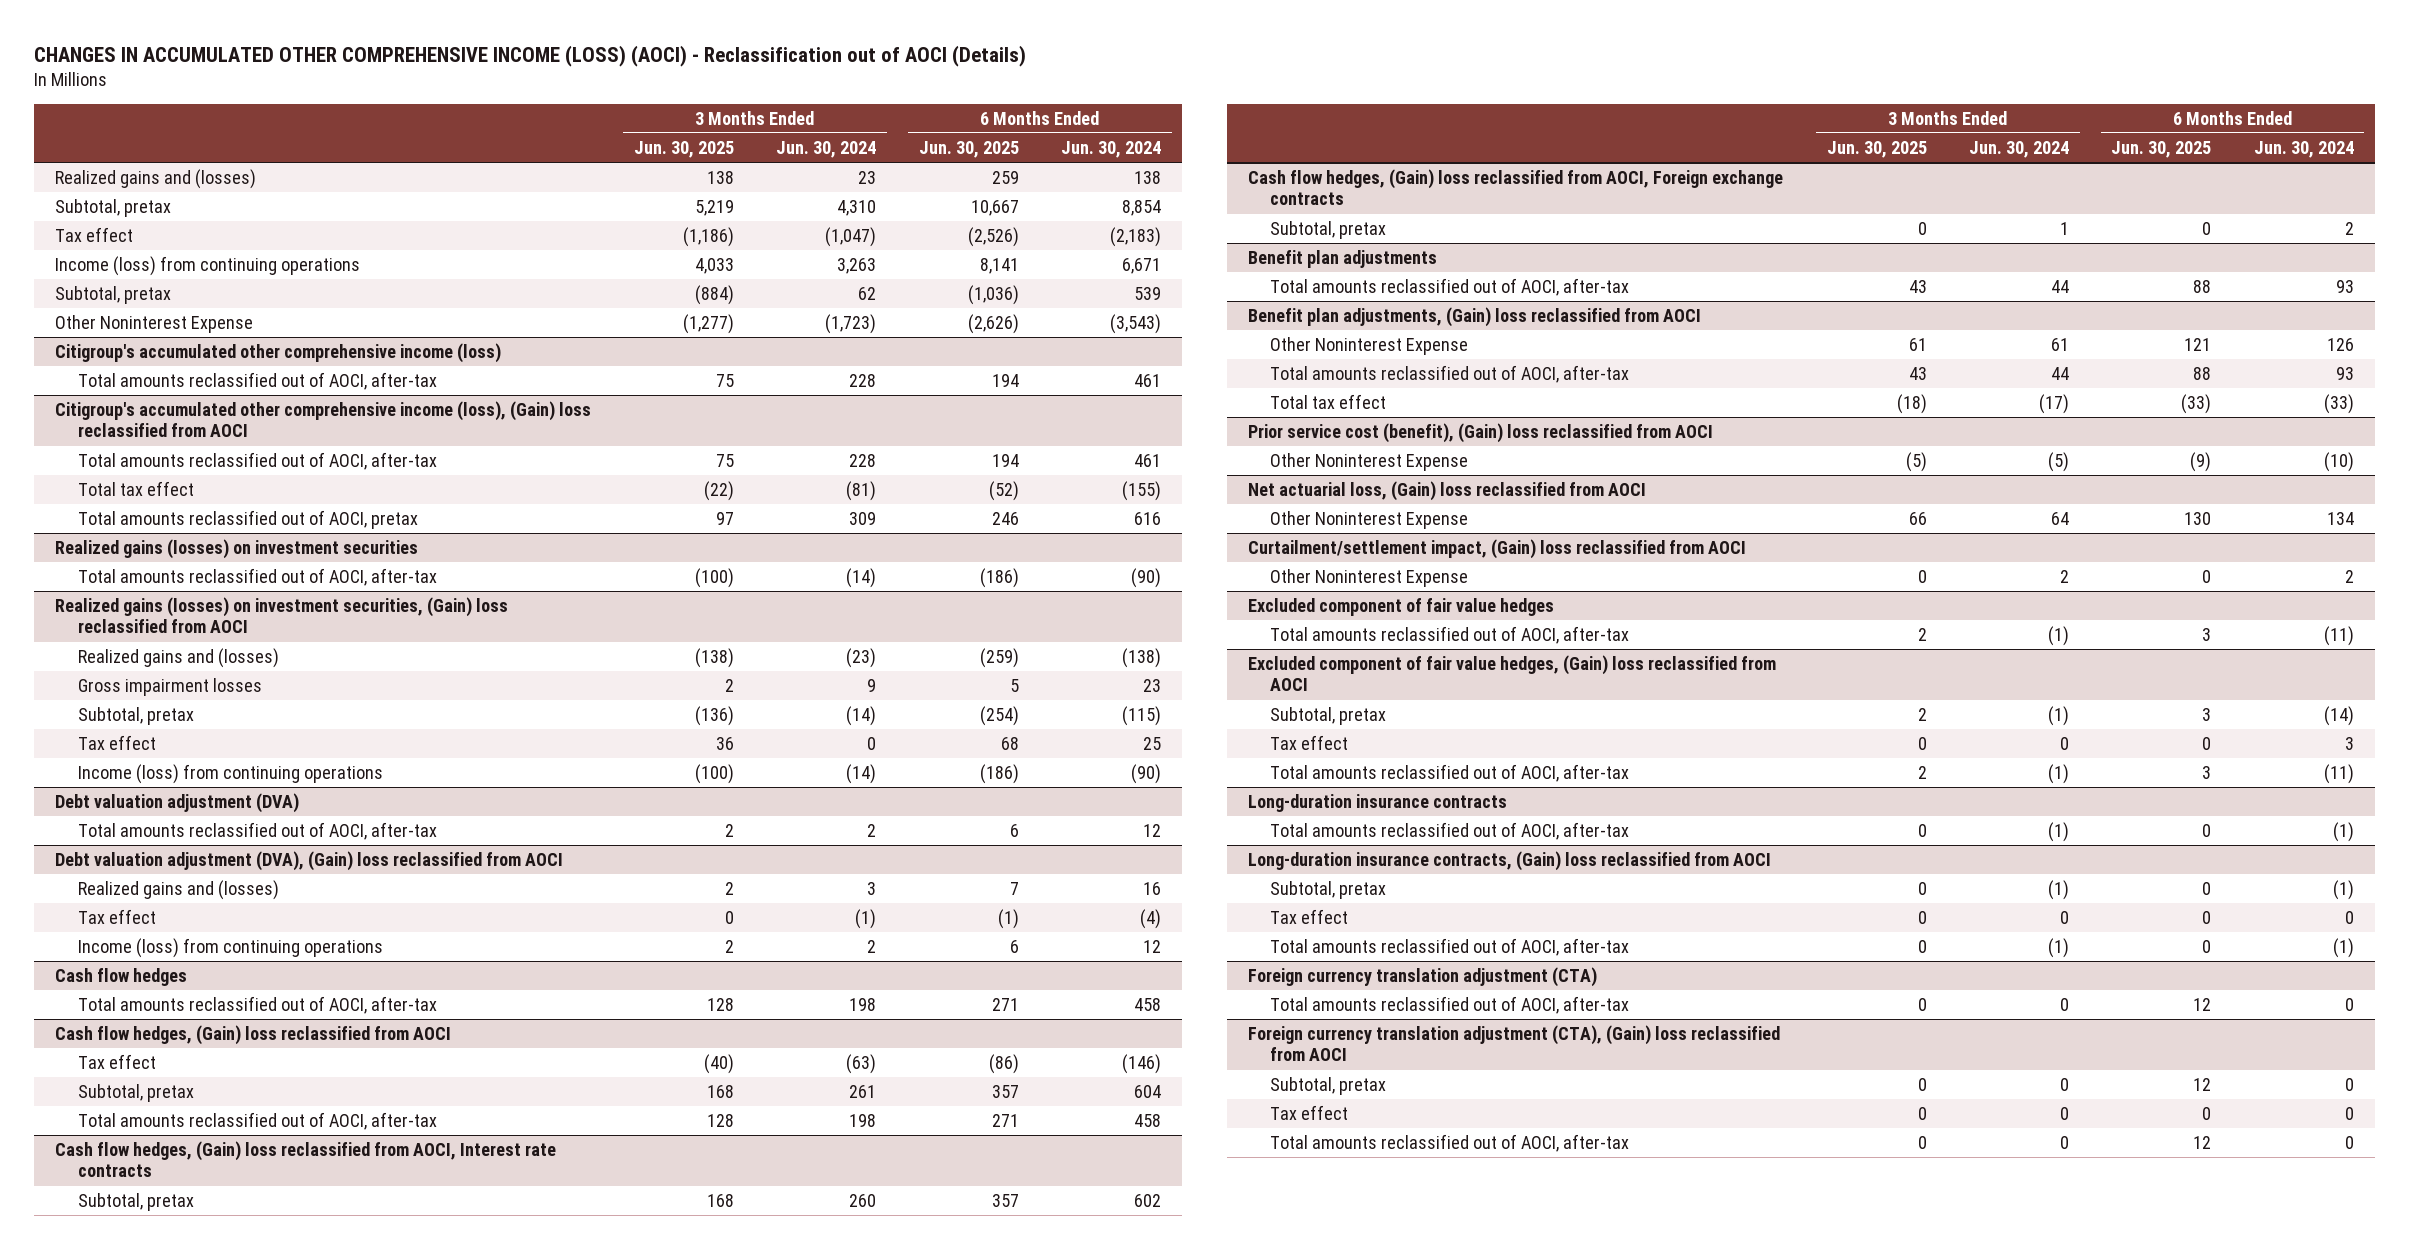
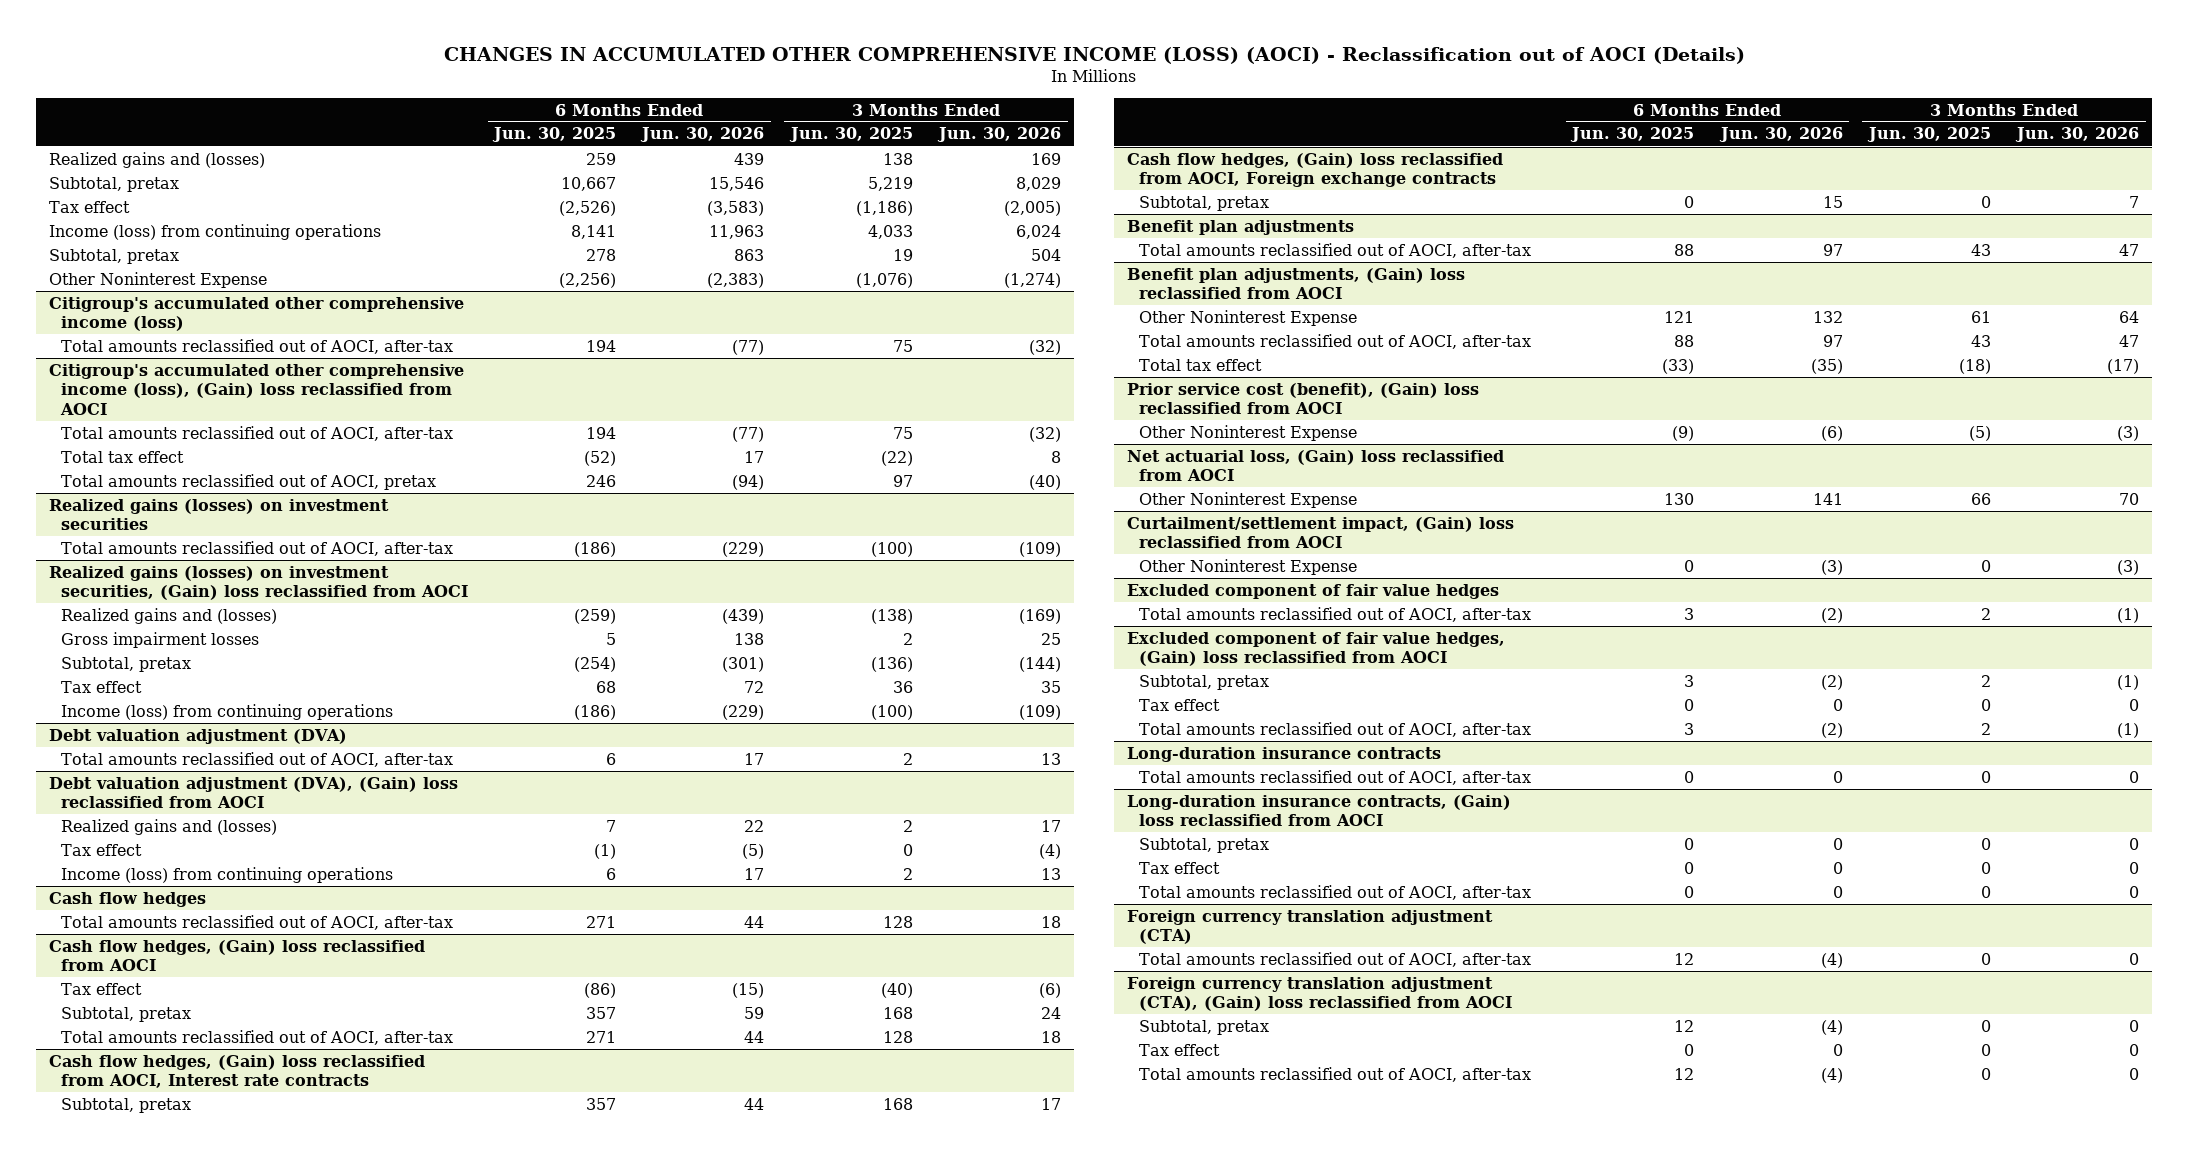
- | 3 Months Ended Jun. 30, 2025 | 3 Months Ended Jun. 30, 2024 | 6 Months Ended Jun. 30, 2025 | 6 Months Ended Jun. 30, 2024
+ | 6 Months Ended Jun. 30, 2025 | 6 Months Ended Jun. 30, 2026 | 3 Months Ended Jun. 30, 2025 | 3 Months Ended Jun. 30, 2026
- Subtotal, pretax | (884) | 62 | (1,036) | 539
- Other Noninterest Expense | (1,277) | (1,723) | (2,626) | (3,543)
+ Subtotal, pretax | 278 | 863 | 19 | 504
+ Other Noninterest Expense | (2,256) | (2,383) | (1,076) | (1,274)

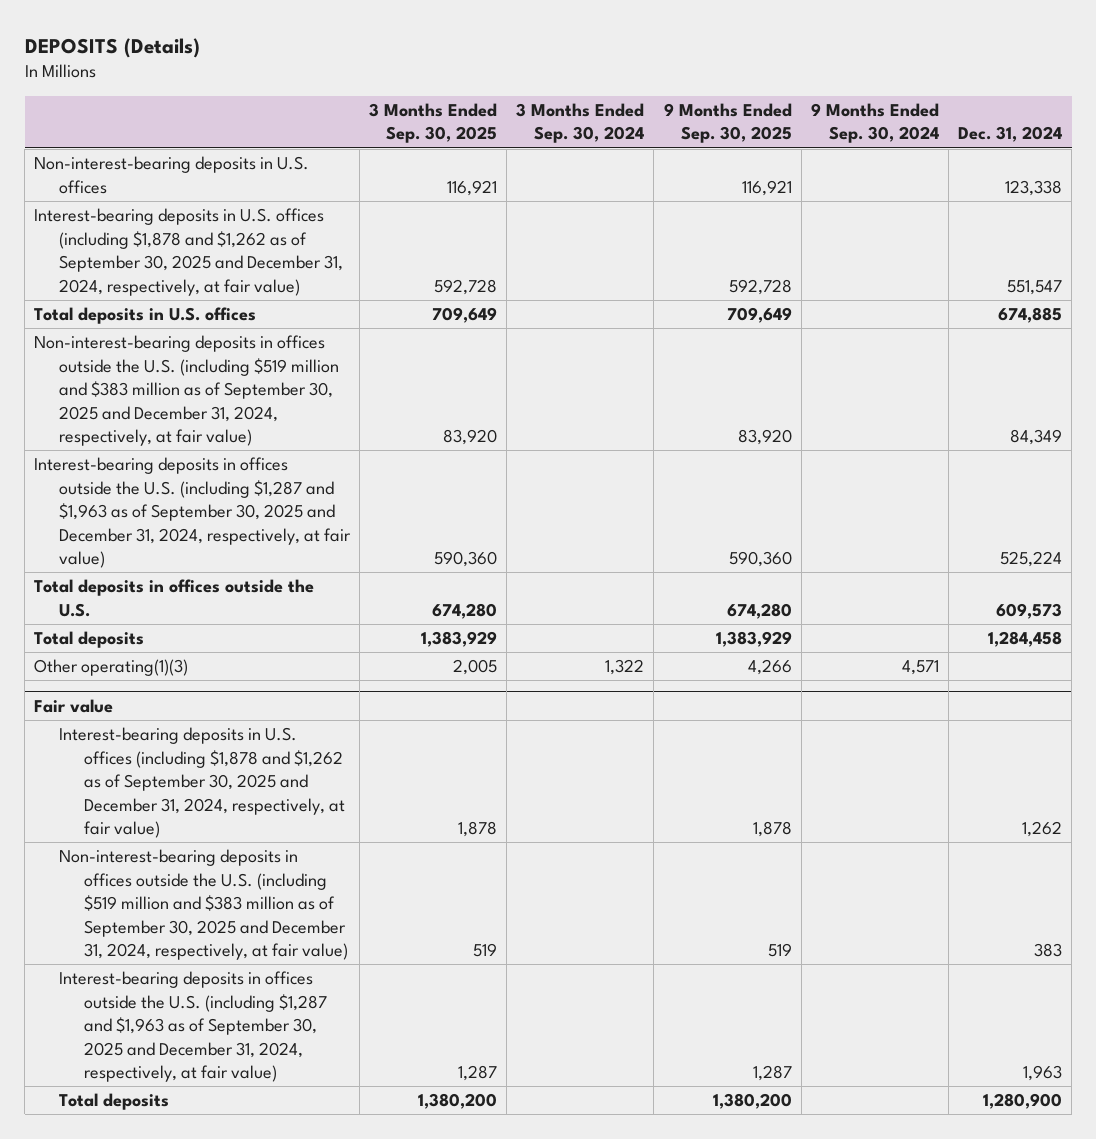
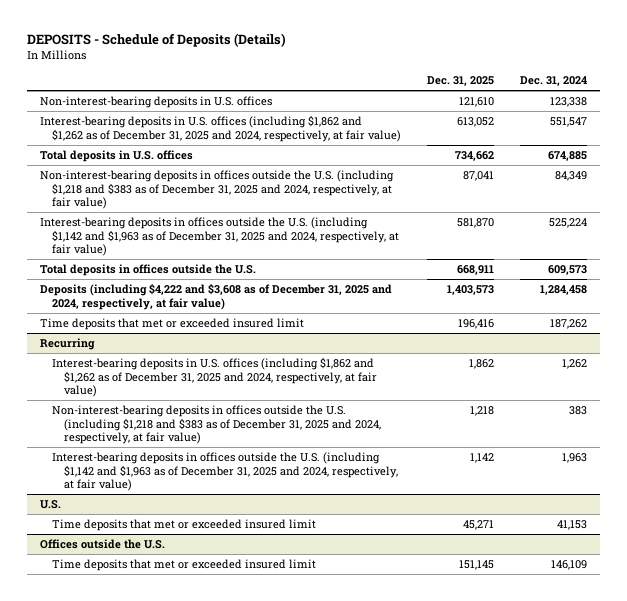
- DEPOSITS (Details)
+ DEPOSITS - Schedule of Deposits (Details)
- | 3 Months Ended Sep. 30, 2025 | 3 Months Ended Sep. 30, 2024 | 9 Months Ended Sep. 30, 2025 | 9 Months Ended Sep. 30, 2024 | Dec. 31, 2024
+ | Dec. 31, 2025 | Dec. 31, 2024
- Interest-bearing deposits in U.S. offices (including $1,878 and $1,262 as of September 30, 2025 and December 31, 2024, respectively, at fair value) | 592,728 | | 592,728 | | 551,547
+ Interest-bearing deposits in U.S. offices (including $1,862 and $1,262 as of December 31, 2025 and 2024, respectively, at fair value) | 613,052 | 551,547
- Non-interest-bearing deposits in offices outside the U.S. (including $519 million and $383 million as of September 30, 2025 and December 31, 2024, respectively, at fair value) | 83,920 | | 83,920 | | 84,349
- Interest-bearing deposits in offices outside the U.S. (including $1,287 and $1,963 as of September 30, 2025 and December 31, 2024, respectively, at fair value) | 590,360 | | 590,360 | | 525,224
+ Non-interest-bearing deposits in offices outside the U.S. (including $1,218 and $383 as of December 31, 2025 and 2024, respectively, at fair value) | 87,041 | 84,349
+ Interest-bearing deposits in offices outside the U.S. (including $1,142 and $1,963 as of December 31, 2025 and 2024, respectively, at fair value) | 581,870 | 525,224
- Total deposits | 1,383,929 | | 1,383,929 | | 1,284,458
- Other operating(1)(3) | 2,005 | 1,322 | 4,266 | 4,571 |
- Fair value
- Interest-bearing deposits in U.S. offices (including $1,878 and $1,262 as of September 30, 2025 and December 31, 2024, respectively, at fair value) | 1,878 | | 1,878 | | 1,262
- Non-interest-bearing deposits in offices outside the U.S. (including $519 million and $383 million as of September 30, 2025 and December 31, 2024, respectively, at fair value) | 519 | | 519 | | 383
- Interest-bearing deposits in offices outside the U.S. (including $1,287 and $1,963 as of September 30, 2025 and December 31, 2024, respectively, at fair value) | 1,287 | | 1,287 | | 1,963
- Total deposits | 1,380,200 | | 1,380,200 | | 1,280,900
+ Deposits (including $4,222 and $3,608 as of December 31, 2025 and 2024, respectively, at fair value) | 1,403,573 | 1,284,458
+ Time deposits that met or exceeded insured limit | 196,416 | 187,262
+ Recurring
+ Interest-bearing deposits in U.S. offices (including $1,862 and $1,262 as of December 31, 2025 and 2024, respectively, at fair value) | 1,862 | 1,262
+ Non-interest-bearing deposits in offices outside the U.S. (including $1,218 and $383 as of December 31, 2025 and 2024, respectively, at fair value) | 1,218 | 383
+ Interest-bearing deposits in offices outside the U.S. (including $1,142 and $1,963 as of December 31, 2025 and 2024, respectively, at fair value) | 1,142 | 1,963
+ U.S.
+ Time deposits that met or exceeded insured limit | 45,271 | 41,153
+ Offices outside the U.S.
+ Time deposits that met or exceeded insured limit | 151,145 | 146,109

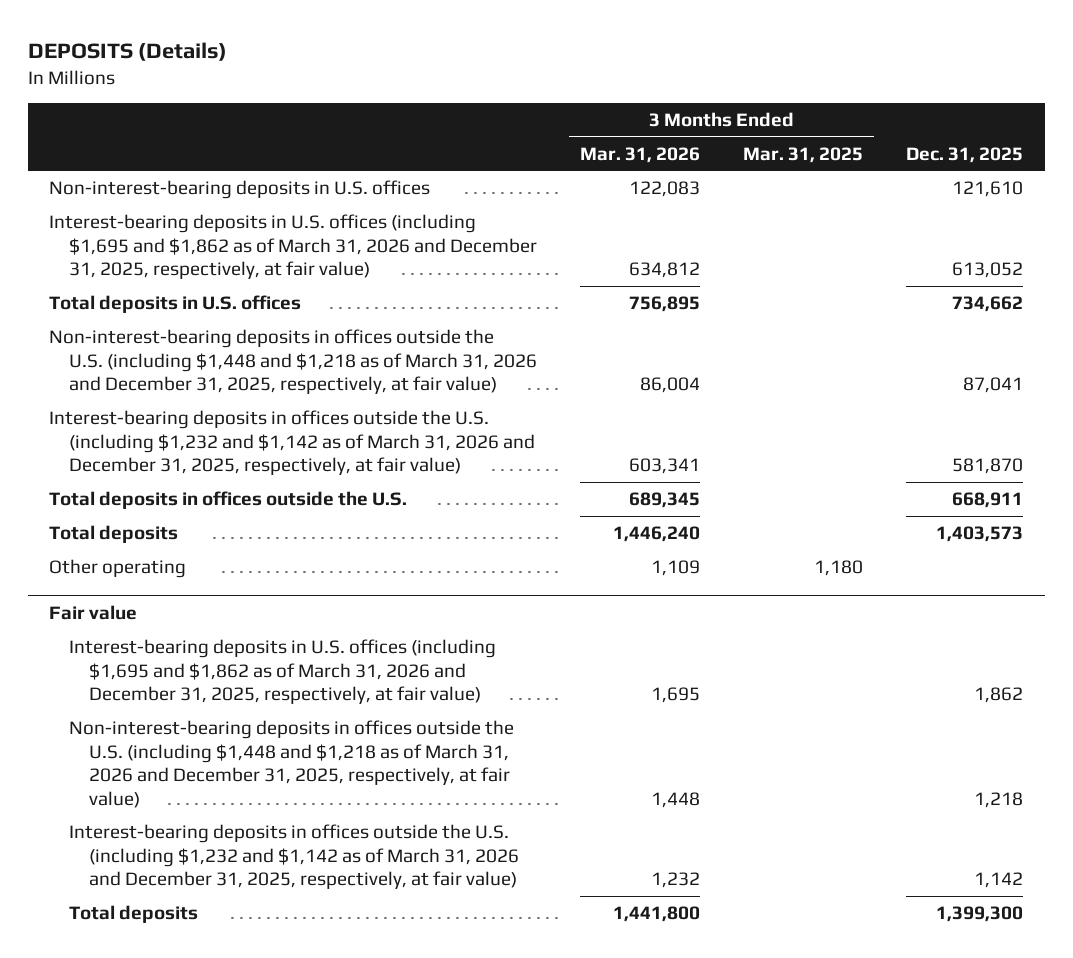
- DEPOSITS - Schedule of Deposits (Details)
+ DEPOSITS (Details)
- | Dec. 31, 2025 | Dec. 31, 2024
+ | 3 Months Ended Mar. 31, 2026 | 3 Months Ended Mar. 31, 2025 | Dec. 31, 2025
- Interest-bearing deposits in U.S. offices (including $1,862 and $1,262 as of December 31, 2025 and 2024, respectively, at fair value) | 613,052 | 551,547
+ Interest-bearing deposits in U.S. offices (including $1,695 and $1,862 as of March 31, 2026 and December 31, 2025, respectively, at fair value) | 634,812 | | 613,052
- Non-interest-bearing deposits in offices outside the U.S. (including $1,218 and $383 as of December 31, 2025 and 2024, respectively, at fair value) | 87,041 | 84,349
- Interest-bearing deposits in offices outside the U.S. (including $1,142 and $1,963 as of December 31, 2025 and 2024, respectively, at fair value) | 581,870 | 525,224
+ Non-interest-bearing deposits in offices outside the U.S. (including $1,448 and $1,218 as of March 31, 2026 and December 31, 2025, respectively, at fair value) | 86,004 | | 87,041
+ Interest-bearing deposits in offices outside the U.S. (including $1,232 and $1,142 as of March 31, 2026 and December 31, 2025, respectively, at fair value) | 603,341 | | 581,870
- Deposits (including $4,222 and $3,608 as of December 31, 2025 and 2024, respectively, at fair value) | 1,403,573 | 1,284,458
- Time deposits that met or exceeded insured limit | 196,416 | 187,262
- Recurring
- Interest-bearing deposits in U.S. offices (including $1,862 and $1,262 as of December 31, 2025 and 2024, respectively, at fair value) | 1,862 | 1,262
- Non-interest-bearing deposits in offices outside the U.S. (including $1,218 and $383 as of December 31, 2025 and 2024, respectively, at fair value) | 1,218 | 383
- Interest-bearing deposits in offices outside the U.S. (including $1,142 and $1,963 as of December 31, 2025 and 2024, respectively, at fair value) | 1,142 | 1,963
- U.S.
- Time deposits that met or exceeded insured limit | 45,271 | 41,153
- Offices outside the U.S.
- Time deposits that met or exceeded insured limit | 151,145 | 146,109
+ Total deposits | 1,446,240 | | 1,403,573
+ Other operating | 1,109 | 1,180 |
+ Fair value
+ Interest-bearing deposits in U.S. offices (including $1,695 and $1,862 as of March 31, 2026 and December 31, 2025, respectively, at fair value) | 1,695 | | 1,862
+ Non-interest-bearing deposits in offices outside the U.S. (including $1,448 and $1,218 as of March 31, 2026 and December 31, 2025, respectively, at fair value) | 1,448 | | 1,218
+ Interest-bearing deposits in offices outside the U.S. (including $1,232 and $1,142 as of March 31, 2026 and December 31, 2025, respectively, at fair value) | 1,232 | | 1,142
+ Total deposits | 1,441,800 | | 1,399,300

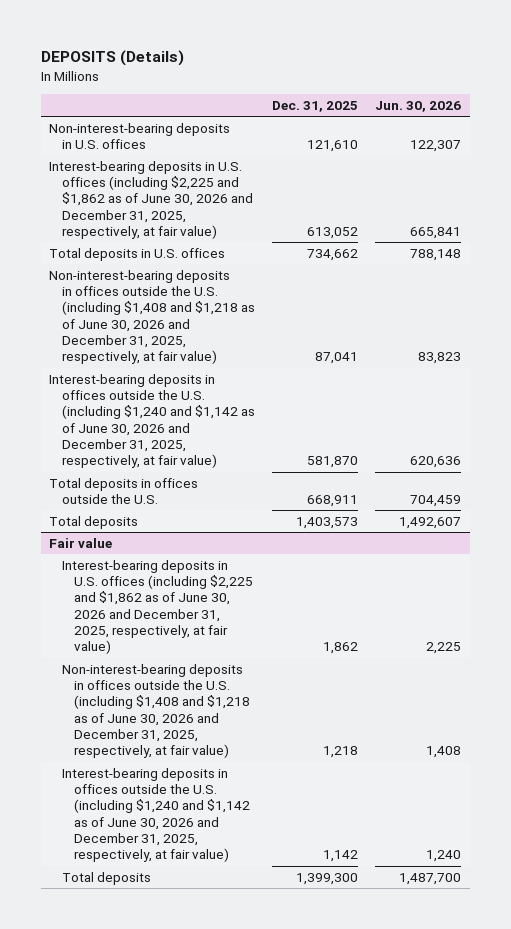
- | 3 Months Ended Mar. 31, 2026 | 3 Months Ended Mar. 31, 2025 | Dec. 31, 2025
+ | Dec. 31, 2025 | Jun. 30, 2026
- Interest-bearing deposits in U.S. offices (including $1,695 and $1,862 as of March 31, 2026 and December 31, 2025, respectively, at fair value) | 634,812 | | 613,052
+ Interest-bearing deposits in U.S. offices (including $2,225 and $1,862 as of June 30, 2026 and December 31, 2025, respectively, at fair value) | 613,052 | 665,841
- Non-interest-bearing deposits in offices outside the U.S. (including $1,448 and $1,218 as of March 31, 2026 and December 31, 2025, respectively, at fair value) | 86,004 | | 87,041
- Interest-bearing deposits in offices outside the U.S. (including $1,232 and $1,142 as of March 31, 2026 and December 31, 2025, respectively, at fair value) | 603,341 | | 581,870
+ Non-interest-bearing deposits in offices outside the U.S. (including $1,408 and $1,218 as of June 30, 2026 and December 31, 2025, respectively, at fair value) | 87,041 | 83,823
+ Interest-bearing deposits in offices outside the U.S. (including $1,240 and $1,142 as of June 30, 2026 and December 31, 2025, respectively, at fair value) | 581,870 | 620,636
- Other operating | 1,109 | 1,180 |
@ Fair value
- Interest-bearing deposits in U.S. offices (including $1,695 and $1,862 as of March 31, 2026 and December 31, 2025, respectively, at fair value) | 1,695 | | 1,862
- Non-interest-bearing deposits in offices outside the U.S. (including $1,448 and $1,218 as of March 31, 2026 and December 31, 2025, respectively, at fair value) | 1,448 | | 1,218
- Interest-bearing deposits in offices outside the U.S. (including $1,232 and $1,142 as of March 31, 2026 and December 31, 2025, respectively, at fair value) | 1,232 | | 1,142
+ Interest-bearing deposits in U.S. offices (including $2,225 and $1,862 as of June 30, 2026 and December 31, 2025, respectively, at fair value) | 1,862 | 2,225
+ Non-interest-bearing deposits in offices outside the U.S. (including $1,408 and $1,218 as of June 30, 2026 and December 31, 2025, respectively, at fair value) | 1,218 | 1,408
+ Interest-bearing deposits in offices outside the U.S. (including $1,240 and $1,142 as of June 30, 2026 and December 31, 2025, respectively, at fair value) | 1,142 | 1,240

